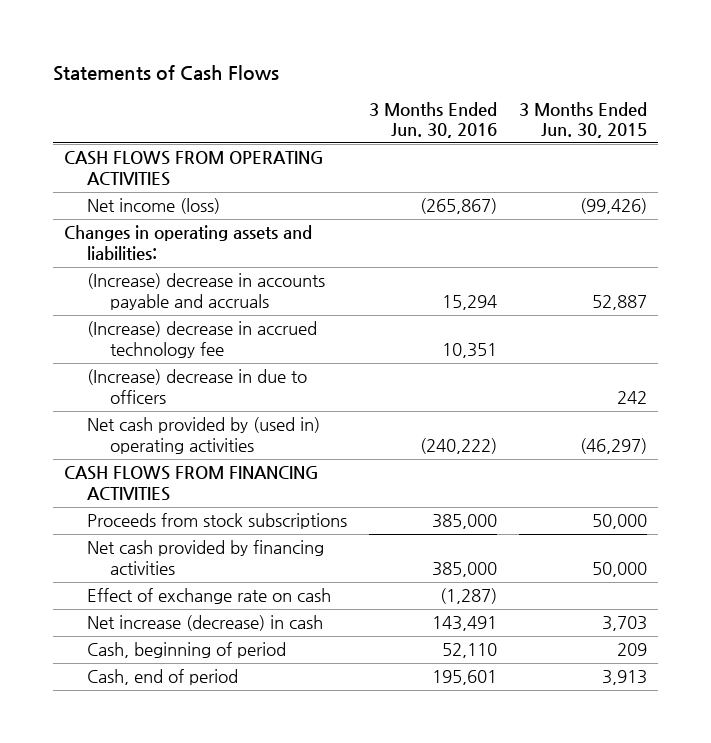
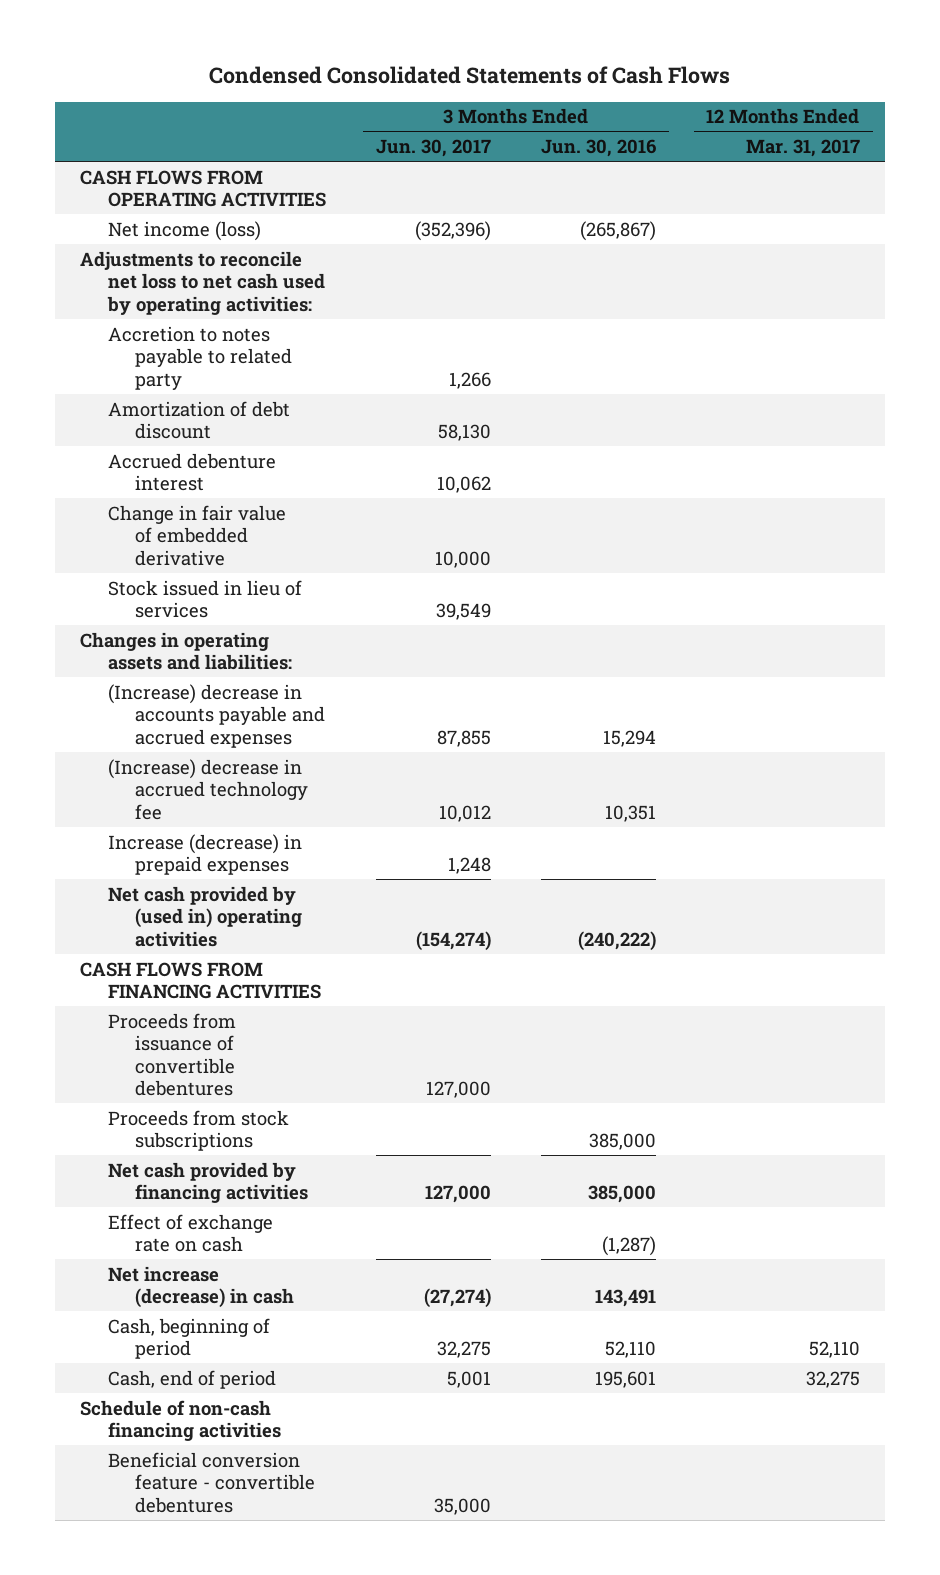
- Statements of Cash Flows
+ Condensed Consolidated Statements of Cash Flows
- | 3 Months Ended Jun. 30, 2016 | 3 Months Ended Jun. 30, 2015
+ | 3 Months Ended Jun. 30, 2017 | 3 Months Ended Jun. 30, 2016 | 12 Months Ended Mar. 31, 2017
+ Adjustments to reconcile net loss to net cash used by operating activities:
+ Accretion to notes payable to related party | 1,266 | |
+ Amortization of debt discount | 58,130 | |
+ Accrued debenture interest | 10,062 | |
+ Change in fair value of embedded derivative | 10,000 | |
+ Stock issued in lieu of services | 39,549 | |
- (Increase) decrease in accounts payable and accruals | 15,294 | 52,887
+ (Increase) decrease in accounts payable and accrued expenses | 87,855 | 15,294 |
- (Increase) decrease in due to officers | | 242
+ Increase (decrease) in prepaid expenses | 1,248 | |
+ Proceeds from issuance of convertible debentures | 127,000 | |
+ Schedule of non-cash financing activities
+ Beneficial conversion feature - convertible debentures | 35,000 | |

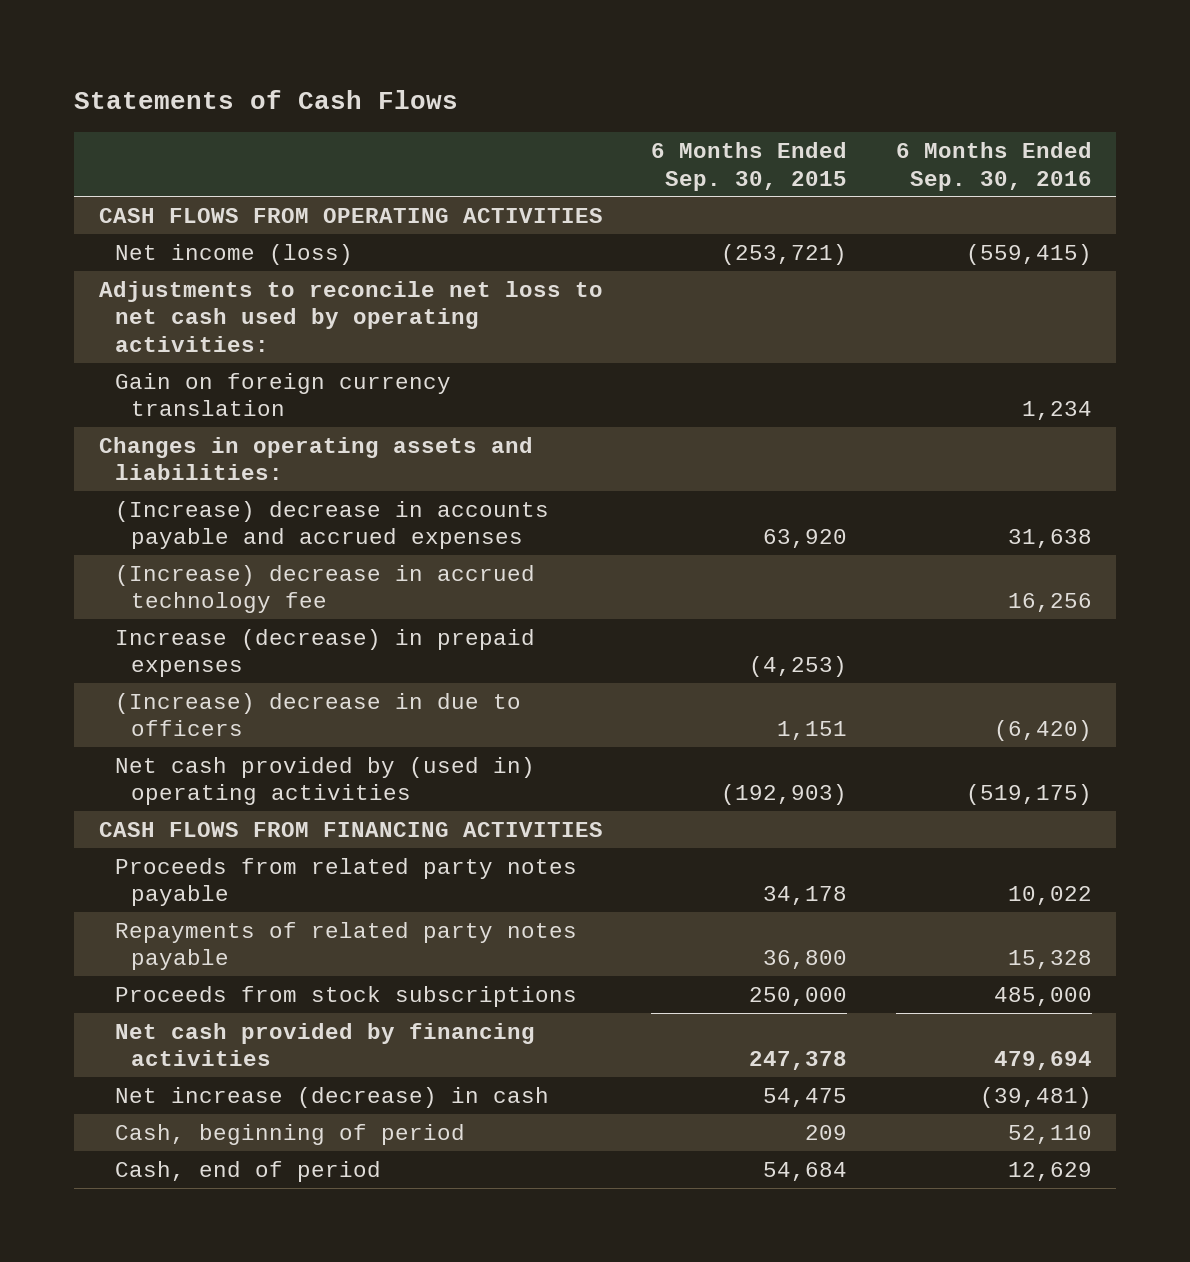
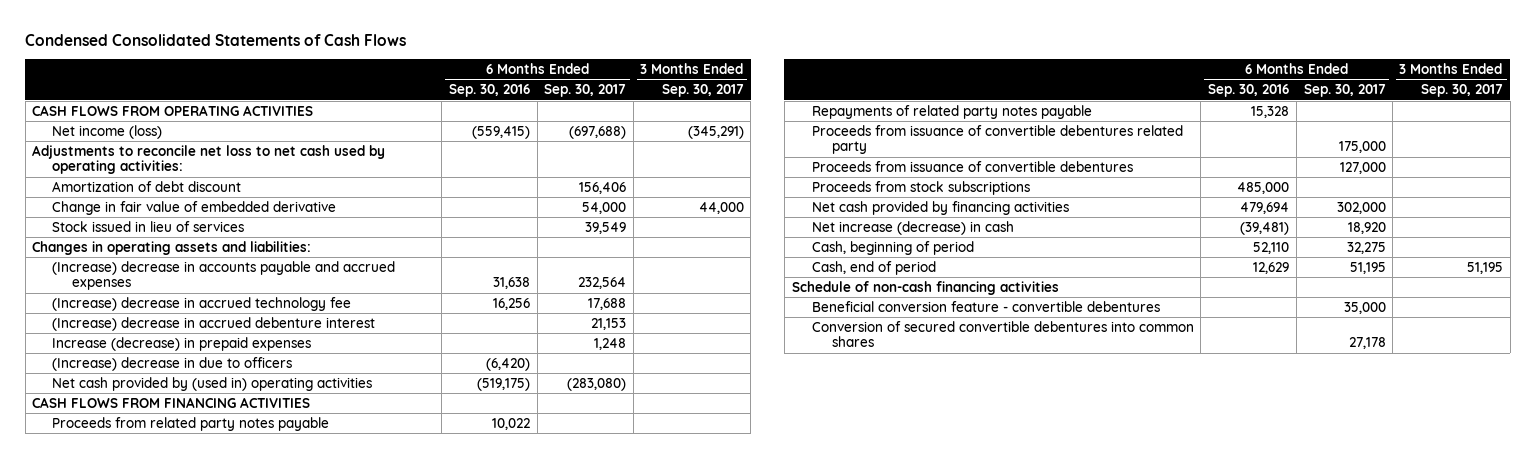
- Statements of Cash Flows
+ Condensed Consolidated Statements of Cash Flows
- | 6 Months Ended Sep. 30, 2015 | 6 Months Ended Sep. 30, 2016
+ | 6 Months Ended Sep. 30, 2016 | 6 Months Ended Sep. 30, 2017 | 3 Months Ended Sep. 30, 2017
- Gain on foreign currency translation | | 1,234
+ Amortization of debt discount | | 156,406 |
+ Change in fair value of embedded derivative | | 54,000 | 44,000
+ Stock issued in lieu of services | | 39,549 |
+ (Increase) decrease in accrued debenture interest | | 21,153 |
+ Proceeds from issuance of convertible debentures related party | | 175,000 |
+ Proceeds from issuance of convertible debentures | | 127,000 |
+ Schedule of non-cash financing activities
+ Beneficial conversion feature - convertible debentures | | 35,000 |
+ Conversion of secured convertible debentures into common shares | | 27,178 |

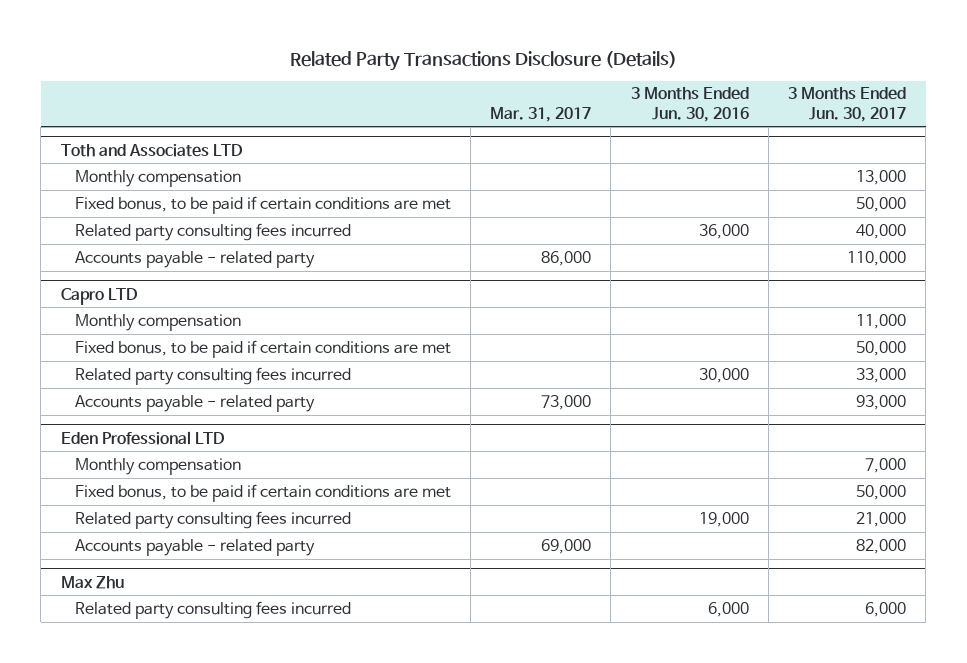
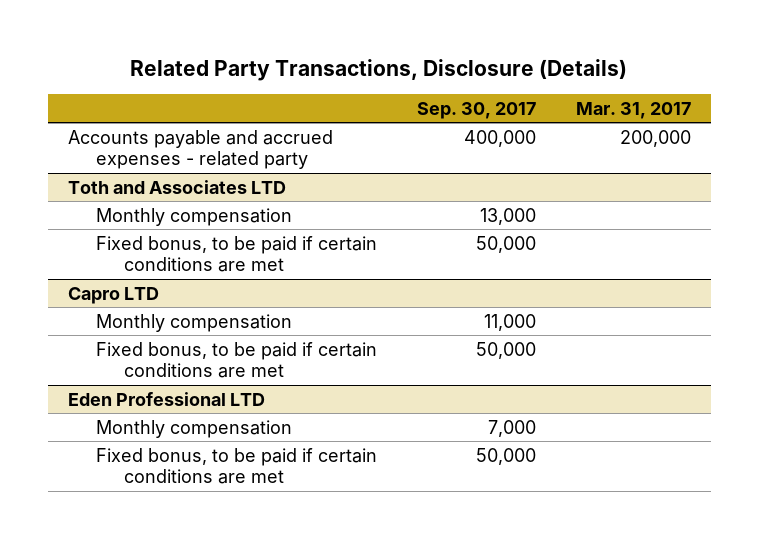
- Related Party Transactions Disclosure (Details)
+ Related Party Transactions, Disclosure (Details)
- | Mar. 31, 2017 | 3 Months Ended Jun. 30, 2016 | 3 Months Ended Jun. 30, 2017
+ | Sep. 30, 2017 | Mar. 31, 2017
+ Accounts payable and accrued expenses - related party | 400,000 | 200,000
@ Toth and Associates LTD
- Related party consulting fees incurred | | 36,000 | 40,000
- Accounts payable - related party | 86,000 | | 110,000
@ Capro LTD
- Related party consulting fees incurred | | 30,000 | 33,000
- Accounts payable - related party | 73,000 | | 93,000
@ Eden Professional LTD
- Related party consulting fees incurred | | 19,000 | 21,000
- Accounts payable - related party | 69,000 | | 82,000
- Max Zhu
- Related party consulting fees incurred | | 6,000 | 6,000

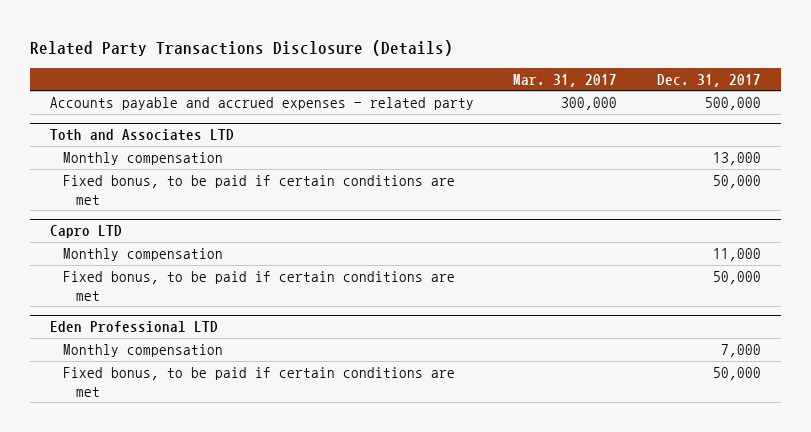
- Related Party Transactions, Disclosure (Details)
+ Related Party Transactions Disclosure (Details)
- | Sep. 30, 2017 | Mar. 31, 2017
+ | Mar. 31, 2017 | Dec. 31, 2017
- Accounts payable and accrued expenses - related party | 400,000 | 200,000
+ Accounts payable and accrued expenses - related party | 300,000 | 500,000

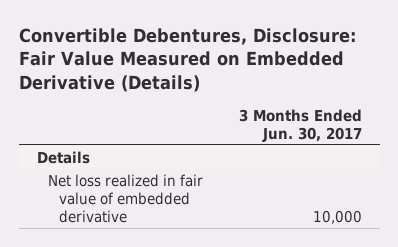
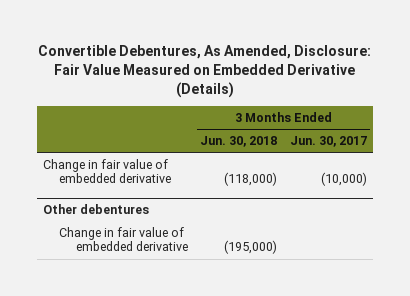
- Convertible Debentures, Disclosure: Fair Value Measured on Embedded Derivative (Details)
+ Convertible Debentures, As Amended, Disclosure: Fair Value Measured on Embedded Derivative (Details)
- | 3 Months Ended Jun. 30, 2017
+ | 3 Months Ended Jun. 30, 2018 | 3 Months Ended Jun. 30, 2017
- Details
- Net loss realized in fair value of embedded derivative | 10,000
+ Change in fair value of embedded derivative | (118,000) | (10,000)
+ Other debentures
+ Change in fair value of embedded derivative | (195,000) |

